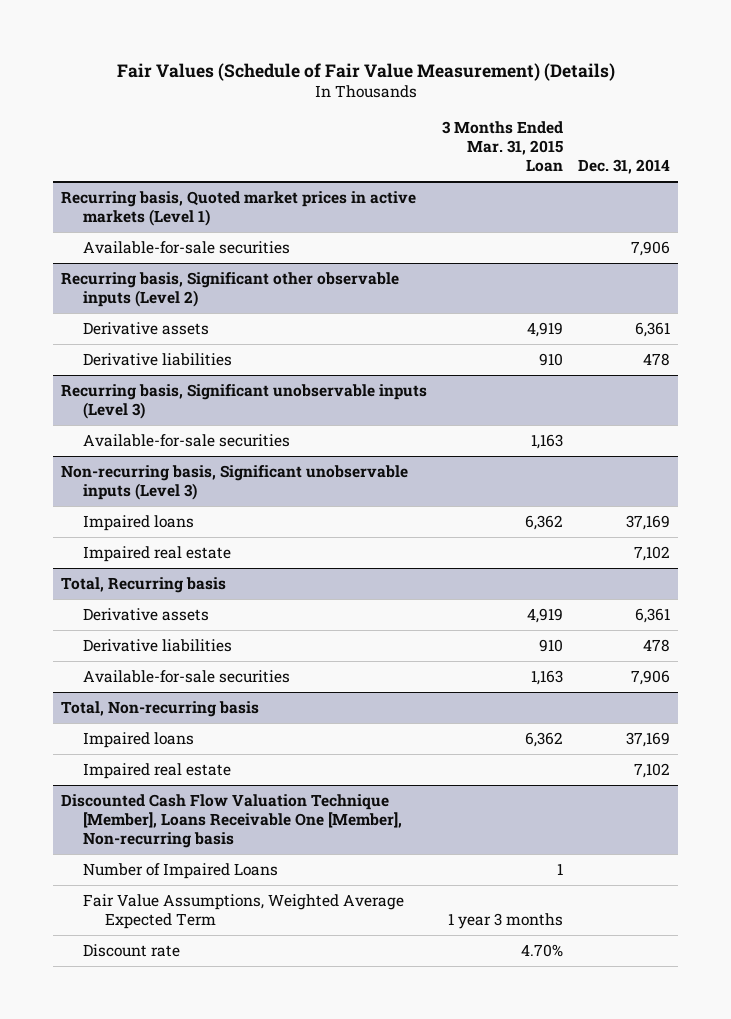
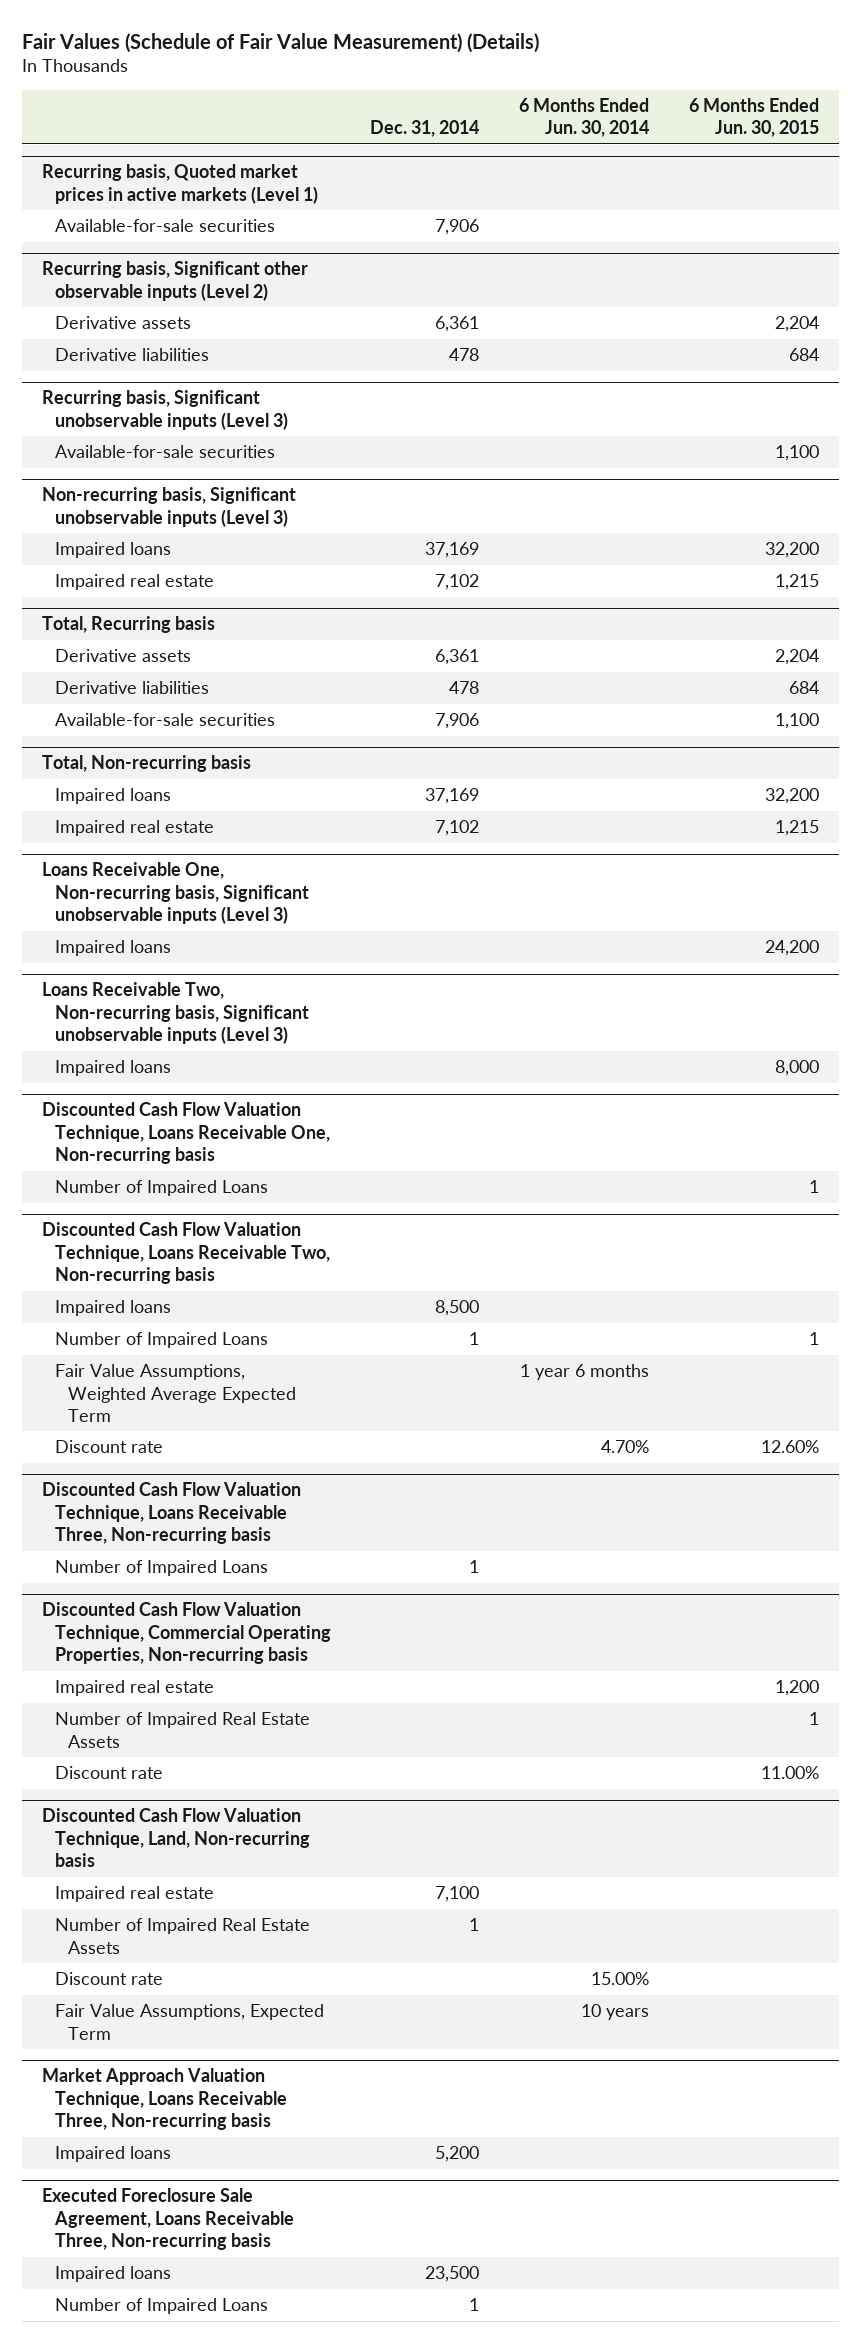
- | 3 Months Ended Mar. 31, 2015 Loan | Dec. 31, 2014
+ | Dec. 31, 2014 | 6 Months Ended Jun. 30, 2014 | 6 Months Ended Jun. 30, 2015
- Discounted Cash Flow Valuation Technique [Member], Loans Receivable One [Member], Non-recurring basis
+ Loans Receivable One, Non-recurring basis, Significant unobservable inputs (Level 3)
+ Impaired loans | | | 24,200
+ Loans Receivable Two, Non-recurring basis, Significant unobservable inputs (Level 3)
+ Impaired loans | | | 8,000
+ Discounted Cash Flow Valuation Technique, Loans Receivable One, Non-recurring basis
+ Discounted Cash Flow Valuation Technique, Loans Receivable Two, Non-recurring basis
+ Impaired loans | 8,500 | |
+ Number of Impaired Loans | 1 | | 1
+ Discounted Cash Flow Valuation Technique, Loans Receivable Three, Non-recurring basis
+ Number of Impaired Loans | 1 | |
+ Discounted Cash Flow Valuation Technique, Commercial Operating Properties, Non-recurring basis
+ Impaired real estate | | | 1,200
+ Number of Impaired Real Estate Assets | | | 1
+ Discount rate | | | 11.00%
+ Discounted Cash Flow Valuation Technique, Land, Non-recurring basis
+ Impaired real estate | 7,100 | |
+ Number of Impaired Real Estate Assets | 1 | |
+ Discount rate | | 15.00% |
+ Fair Value Assumptions, Expected Term | | 10 years |
+ Market Approach Valuation Technique, Loans Receivable Three, Non-recurring basis
+ Impaired loans | 5,200 | |
+ Executed Foreclosure Sale Agreement, Loans Receivable Three, Non-recurring basis
+ Impaired loans | 23,500 | |
+ Number of Impaired Loans | 1 | |

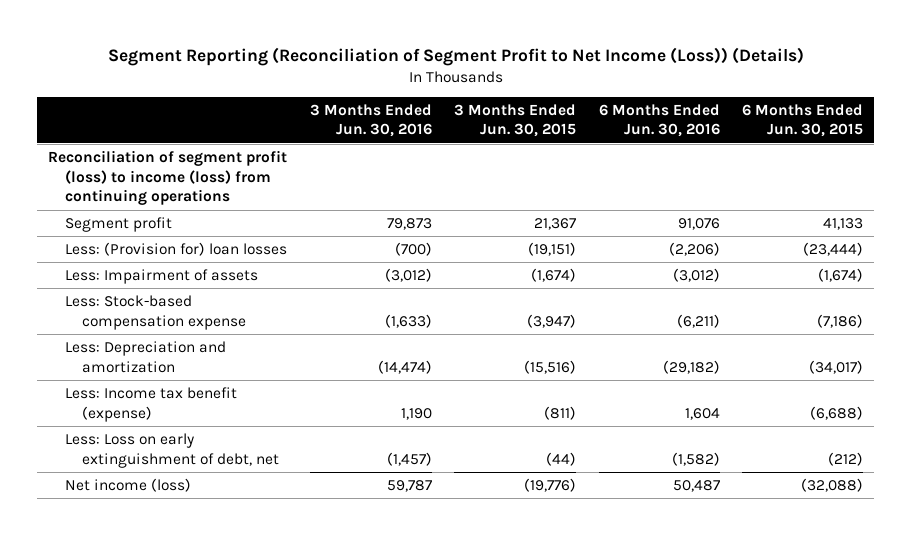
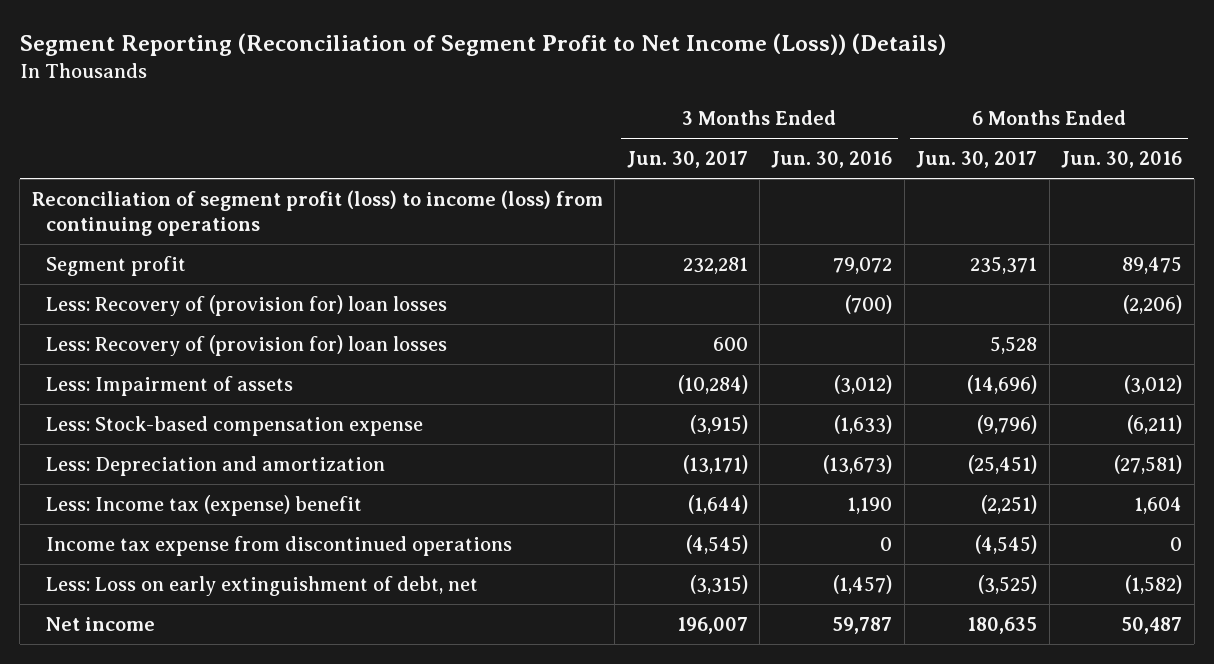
- | 3 Months Ended Jun. 30, 2016 | 3 Months Ended Jun. 30, 2015 | 6 Months Ended Jun. 30, 2016 | 6 Months Ended Jun. 30, 2015
+ | 3 Months Ended Jun. 30, 2017 | 3 Months Ended Jun. 30, 2016 | 6 Months Ended Jun. 30, 2017 | 6 Months Ended Jun. 30, 2016
- Segment profit | 79,873 | 21,367 | 91,076 | 41,133
- Less: (Provision for) loan losses | (700) | (19,151) | (2,206) | (23,444)
+ Segment profit | 232,281 | 79,072 | 235,371 | 89,475
+ Less: Recovery of (provision for) loan losses | | (700) | | (2,206)
+ Less: Recovery of (provision for) loan losses | 600 | | 5,528 |
- Less: Depreciation and amortization | (14,474) | (15,516) | (29,182) | (34,017)
- Less: Income tax benefit (expense) | 1,190 | (811) | 1,604 | (6,688)
+ Less: Depreciation and amortization | (13,171) | (13,673) | (25,451) | (27,581)
+ Less: Income tax (expense) benefit | (1,644) | 1,190 | (2,251) | 1,604
+ Income tax expense from discontinued operations | (4,545) | 0 | (4,545) | 0
- Net income (loss) | 59,787 | (19,776) | 50,487 | (32,088)
+ Net income | 196,007 | 59,787 | 180,635 | 50,487

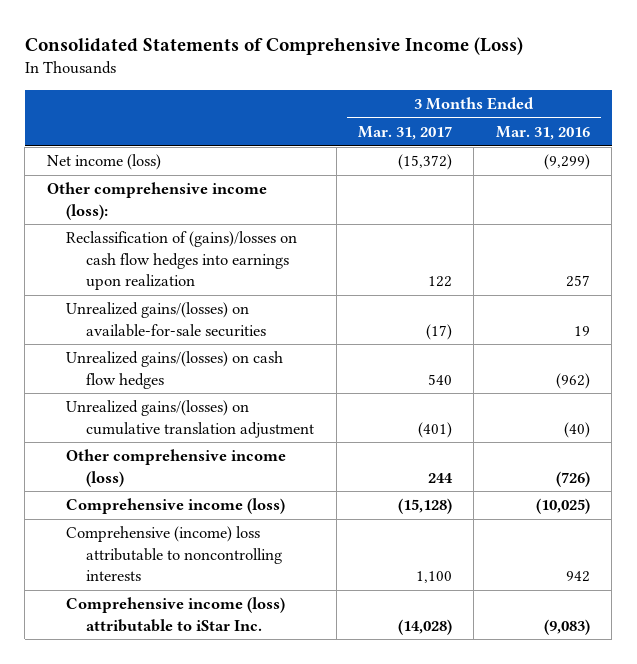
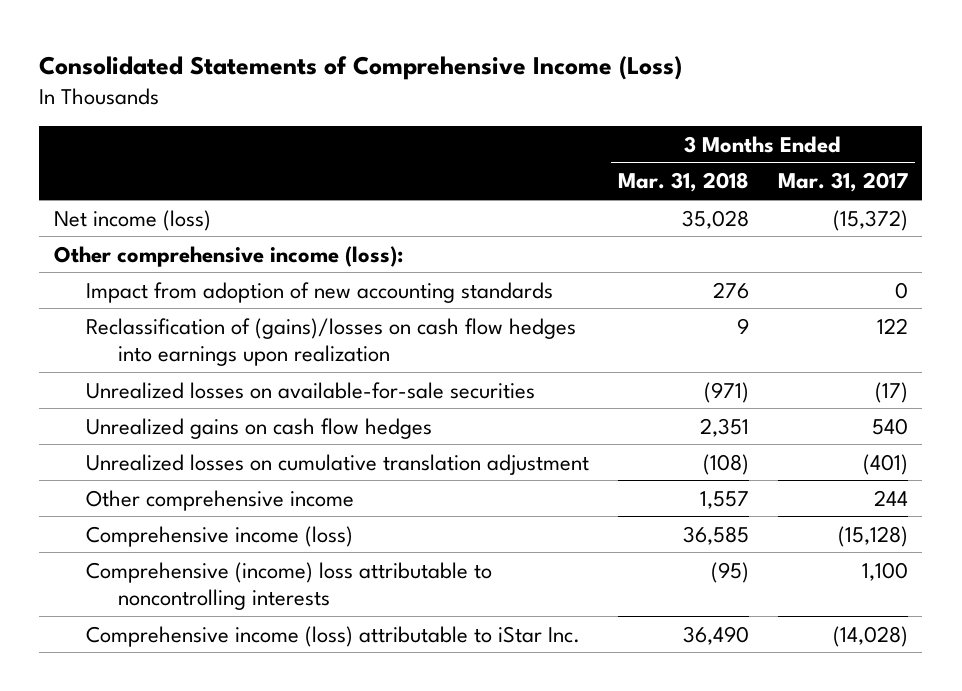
- | 3 Months Ended Mar. 31, 2017 | 3 Months Ended Mar. 31, 2016
+ | 3 Months Ended Mar. 31, 2018 | 3 Months Ended Mar. 31, 2017
+ Impact from adoption of new accounting standards | 276 | 0
- Unrealized gains/(losses) on available-for-sale securities | (17) | 19
- Unrealized gains/(losses) on cash flow hedges | 540 | (962)
- Unrealized gains/(losses) on cumulative translation adjustment | (401) | (40)
- Other comprehensive income (loss) | 244 | (726)
+ Unrealized losses on available-for-sale securities | (971) | (17)
+ Unrealized gains on cash flow hedges | 2,351 | 540
+ Unrealized losses on cumulative translation adjustment | (108) | (401)
+ Other comprehensive income | 1,557 | 244

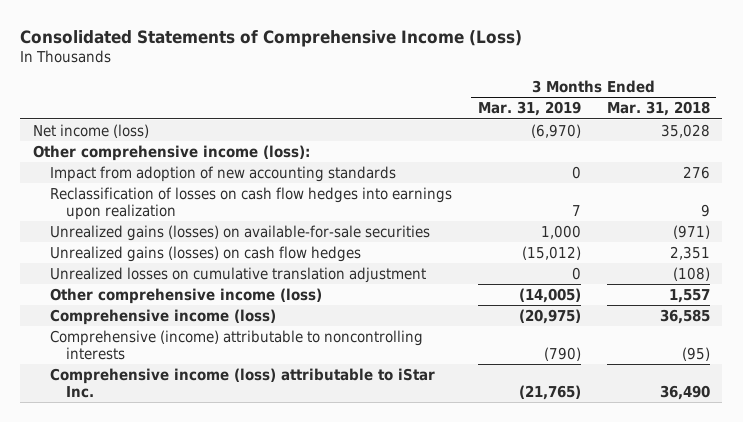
- | 3 Months Ended Mar. 31, 2018 | 3 Months Ended Mar. 31, 2017
+ | 3 Months Ended Mar. 31, 2019 | 3 Months Ended Mar. 31, 2018
- Reclassification of (gains)/losses on cash flow hedges into earnings upon realization | 9 | 122
- Unrealized losses on available-for-sale securities | (971) | (17)
- Unrealized gains on cash flow hedges | 2,351 | 540
+ Reclassification of losses on cash flow hedges into earnings upon realization | 7 | 9
+ Unrealized gains (losses) on available-for-sale securities | 1,000 | (971)
+ Unrealized gains (losses) on cash flow hedges | (15,012) | 2,351
- Other comprehensive income | 1,557 | 244
+ Other comprehensive income (loss) | (14,005) | 1,557
- Comprehensive (income) loss attributable to noncontrolling interests | (95) | 1,100
+ Comprehensive (income) attributable to noncontrolling interests | (790) | (95)

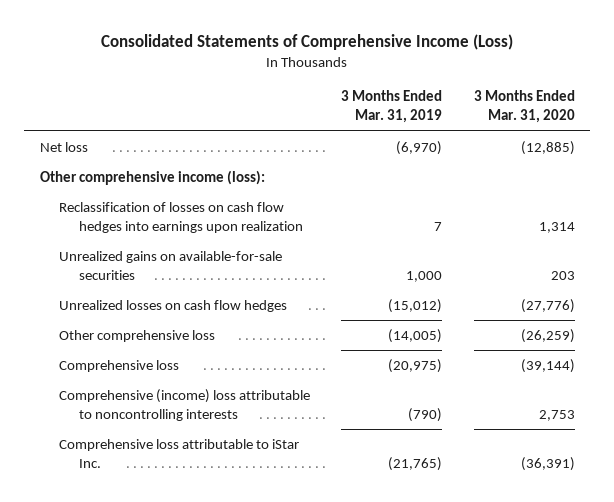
- | 3 Months Ended Mar. 31, 2019 | 3 Months Ended Mar. 31, 2018
+ | 3 Months Ended Mar. 31, 2019 | 3 Months Ended Mar. 31, 2020
- Net income (loss) | (6,970) | 35,028
+ Net loss | (6,970) | (12,885)
- Impact from adoption of new accounting standards | 0 | 276
- Unrealized gains (losses) on available-for-sale securities | 1,000 | (971)
- Unrealized gains (losses) on cash flow hedges | (15,012) | 2,351
- Unrealized losses on cumulative translation adjustment | 0 | (108)
- Other comprehensive income (loss) | (14,005) | 1,557
- Comprehensive income (loss) | (20,975) | 36,585
- Comprehensive (income) attributable to noncontrolling interests | (790) | (95)
- Comprehensive income (loss) attributable to iStar Inc. | (21,765) | 36,490
+ Unrealized gains on available-for-sale securities | 1,000 | 203
+ Unrealized losses on cash flow hedges | (15,012) | (27,776)
+ Other comprehensive loss | (14,005) | (26,259)
+ Comprehensive loss | (20,975) | (39,144)
+ Comprehensive (income) loss attributable to noncontrolling interests | (790) | 2,753
+ Comprehensive loss attributable to iStar Inc. | (21,765) | (36,391)

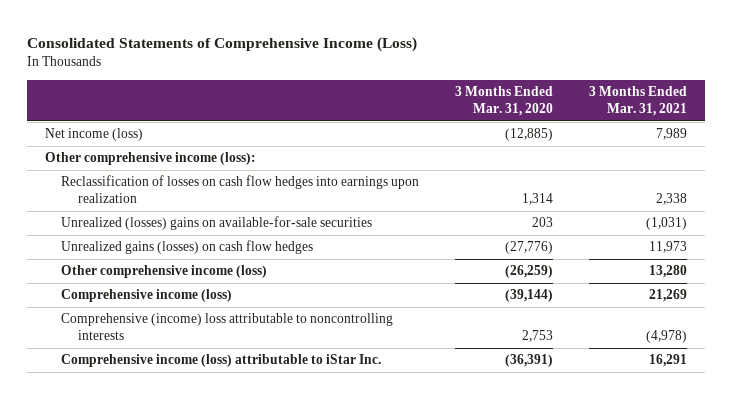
- | 3 Months Ended Mar. 31, 2019 | 3 Months Ended Mar. 31, 2020
+ | 3 Months Ended Mar. 31, 2020 | 3 Months Ended Mar. 31, 2021
- Net loss | (6,970) | (12,885)
+ Net income (loss) | (12,885) | 7,989
- Unrealized gains on available-for-sale securities | 1,000 | 203
- Unrealized losses on cash flow hedges | (15,012) | (27,776)
- Other comprehensive loss | (14,005) | (26,259)
- Comprehensive loss | (20,975) | (39,144)
+ Unrealized (losses) gains on available-for-sale securities | 203 | (1,031)
+ Unrealized gains (losses) on cash flow hedges | (27,776) | 11,973
+ Other comprehensive income (loss) | (26,259) | 13,280
+ Comprehensive income (loss) | (39,144) | 21,269
- Comprehensive loss attributable to iStar Inc. | (21,765) | (36,391)
+ Comprehensive income (loss) attributable to iStar Inc. | (36,391) | 16,291

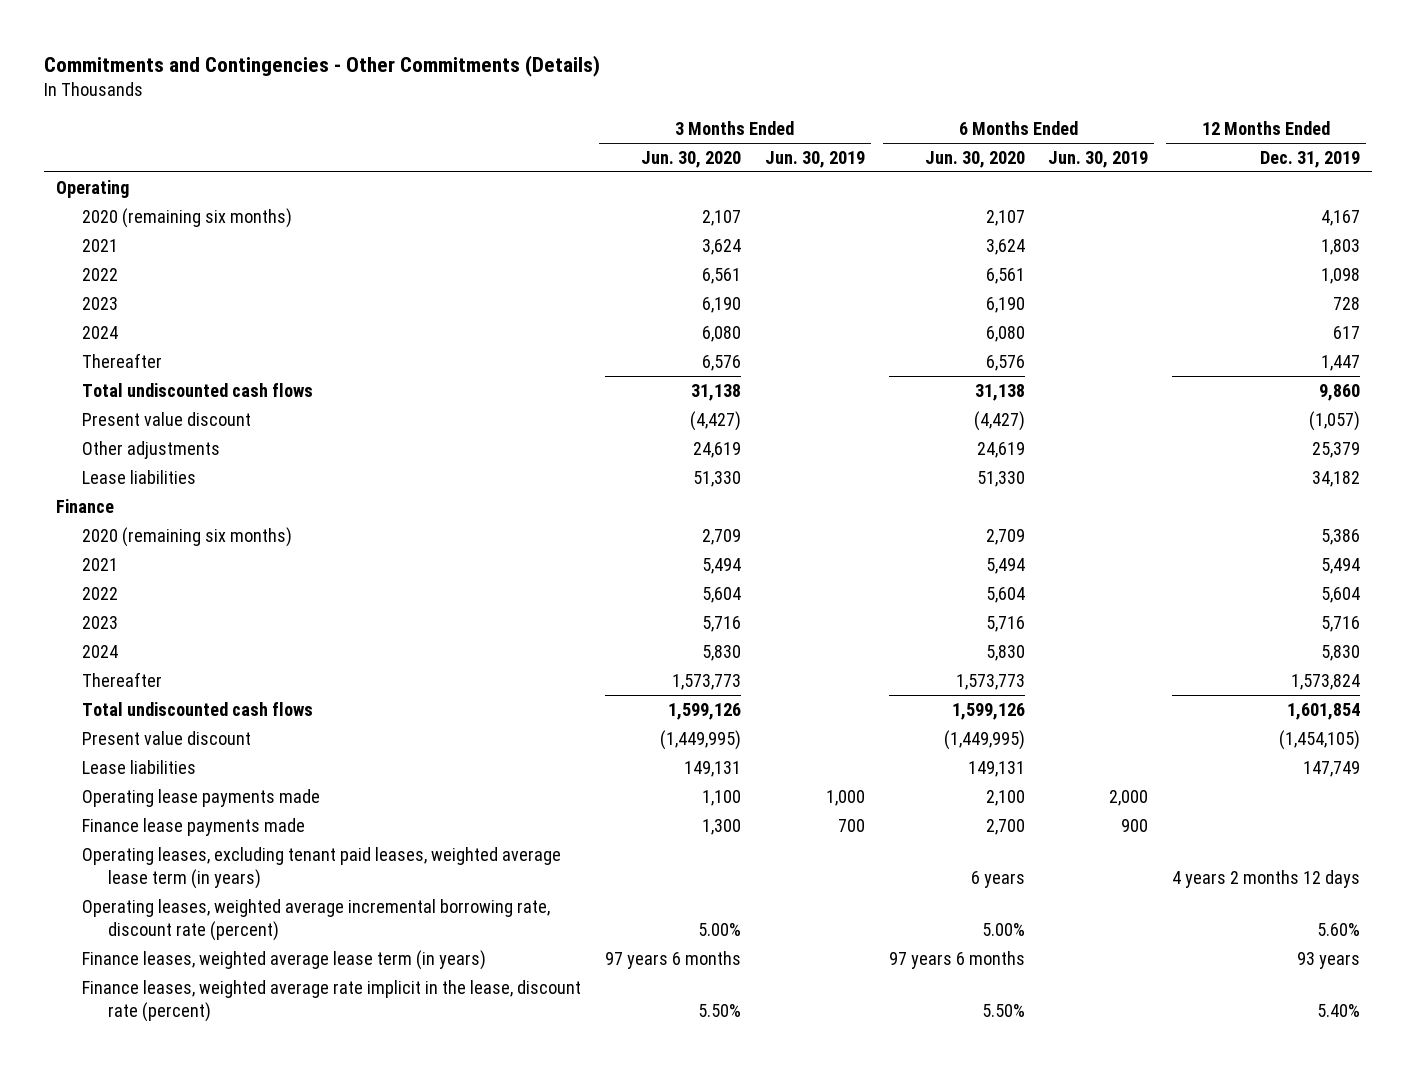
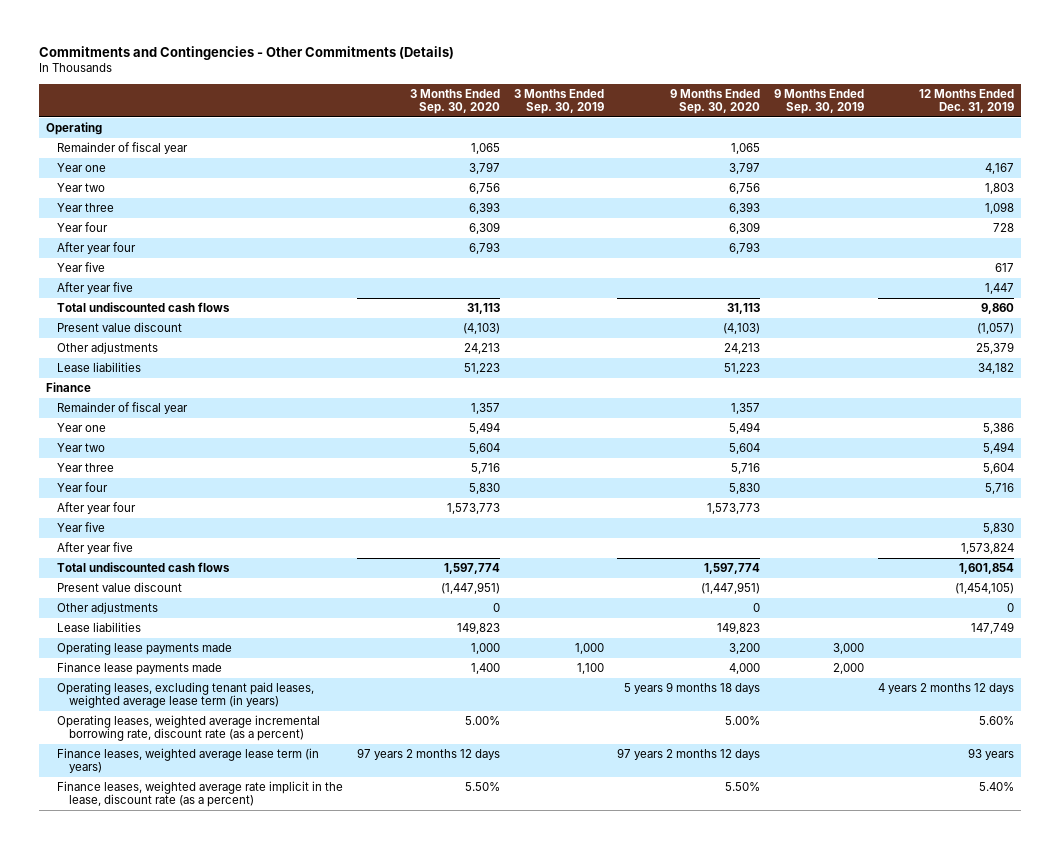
- | 3 Months Ended Jun. 30, 2020 | 3 Months Ended Jun. 30, 2019 | 6 Months Ended Jun. 30, 2020 | 6 Months Ended Jun. 30, 2019 | 12 Months Ended Dec. 31, 2019
+ | 3 Months Ended Sep. 30, 2020 | 3 Months Ended Sep. 30, 2019 | 9 Months Ended Sep. 30, 2020 | 9 Months Ended Sep. 30, 2019 | 12 Months Ended Dec. 31, 2019
- 2020 (remaining six months) | 2,107 | | 2,107 | | 4,167
- 2021 | 3,624 | | 3,624 | | 1,803
- 2022 | 6,561 | | 6,561 | | 1,098
- 2023 | 6,190 | | 6,190 | | 728
- 2024 | 6,080 | | 6,080 | | 617
- Thereafter | 6,576 | | 6,576 | | 1,447
+ Remainder of fiscal year | 1,065 | | 1,065 | |
+ Year one | 3,797 | | 3,797 | | 4,167
+ Year two | 6,756 | | 6,756 | | 1,803
+ Year three | 6,393 | | 6,393 | | 1,098
+ Year four | 6,309 | | 6,309 | | 728
+ After year four | 6,793 | | 6,793 | |
+ Year five | | | | | 617
+ After year five | | | | | 1,447
- 2020 (remaining six months) | 2,709 | | 2,709 | | 5,386
- 2021 | 5,494 | | 5,494 | | 5,494
- 2022 | 5,604 | | 5,604 | | 5,604
- 2023 | 5,716 | | 5,716 | | 5,716
- 2024 | 5,830 | | 5,830 | | 5,830
- Thereafter | 1,573,773 | | 1,573,773 | | 1,573,824
+ Remainder of fiscal year | 1,357 | | 1,357 | |
+ Year one | 5,494 | | 5,494 | | 5,386
+ Year two | 5,604 | | 5,604 | | 5,494
+ Year three | 5,716 | | 5,716 | | 5,604
+ Year four | 5,830 | | 5,830 | | 5,716
+ After year four | 1,573,773 | | 1,573,773 | |
+ Year five | | | | | 5,830
+ After year five | | | | | 1,573,824
+ Other adjustments | 0 | | 0 | | 0
- Operating leases, weighted average incremental borrowing rate, discount rate (percent) | 5.00% | | 5.00% | | 5.60%
+ Operating leases, weighted average incremental borrowing rate, discount rate (as a percent) | 5.00% | | 5.00% | | 5.60%
- Finance leases, weighted average rate implicit in the lease, discount rate (percent) | 5.50% | | 5.50% | | 5.40%
+ Finance leases, weighted average rate implicit in the lease, discount rate (as a percent) | 5.50% | | 5.50% | | 5.40%

